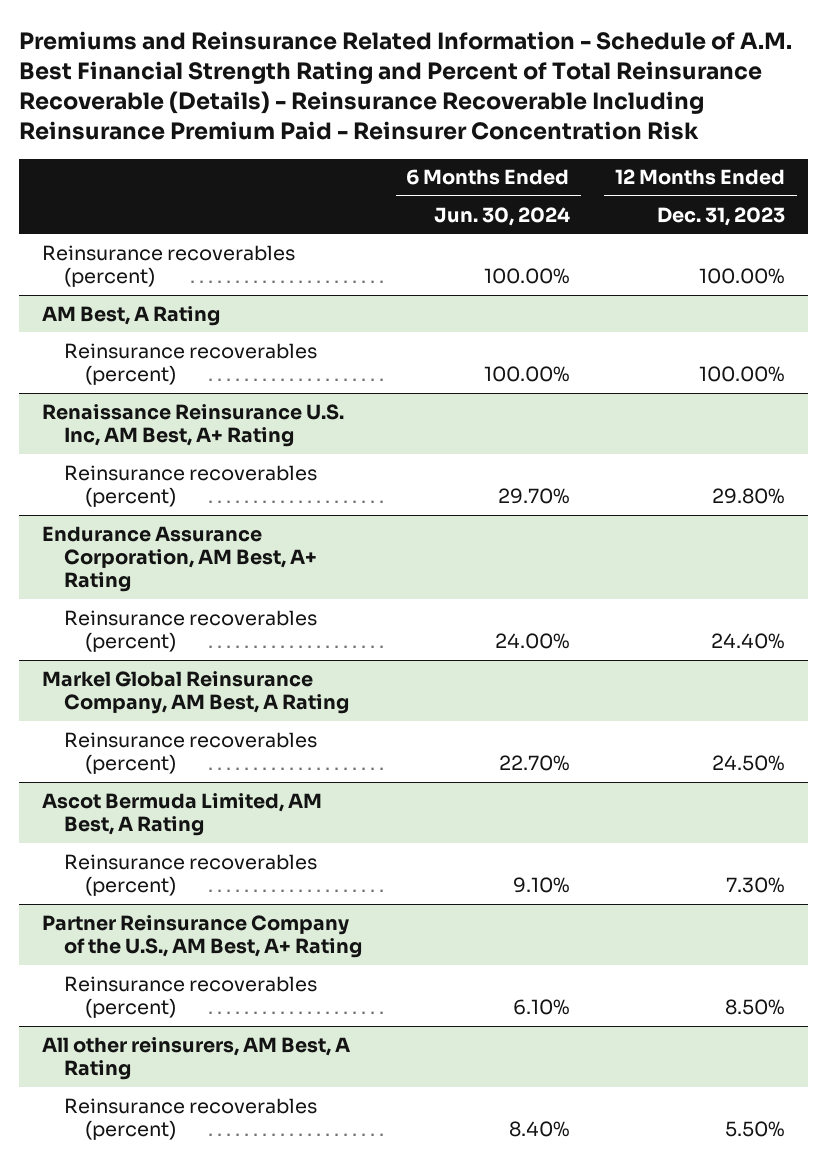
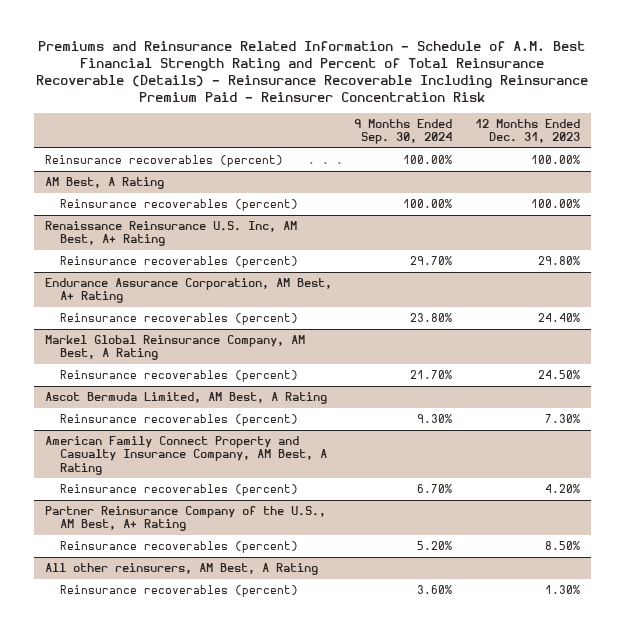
- | 6 Months Ended Jun. 30, 2024 | 12 Months Ended Dec. 31, 2023
+ | 9 Months Ended Sep. 30, 2024 | 12 Months Ended Dec. 31, 2023
+ American Family Connect Property and Casualty Insurance Company, AM Best, A Rating
+ Reinsurance recoverables (percent) | 6.70% | 4.20%
@ All other reinsurers, AM Best, A Rating
- Reinsurance recoverables (percent) | 8.40% | 5.50%
+ Reinsurance recoverables (percent) | 3.60% | 1.30%

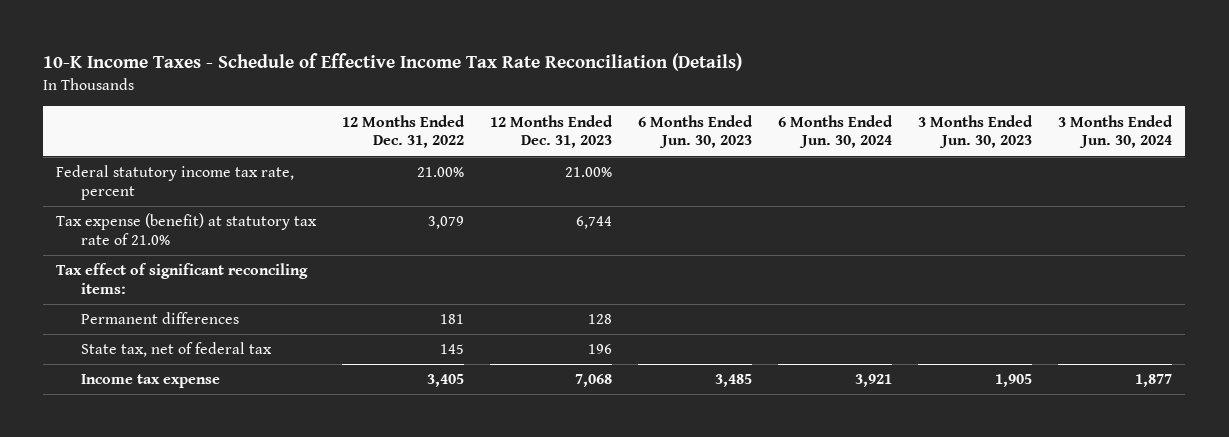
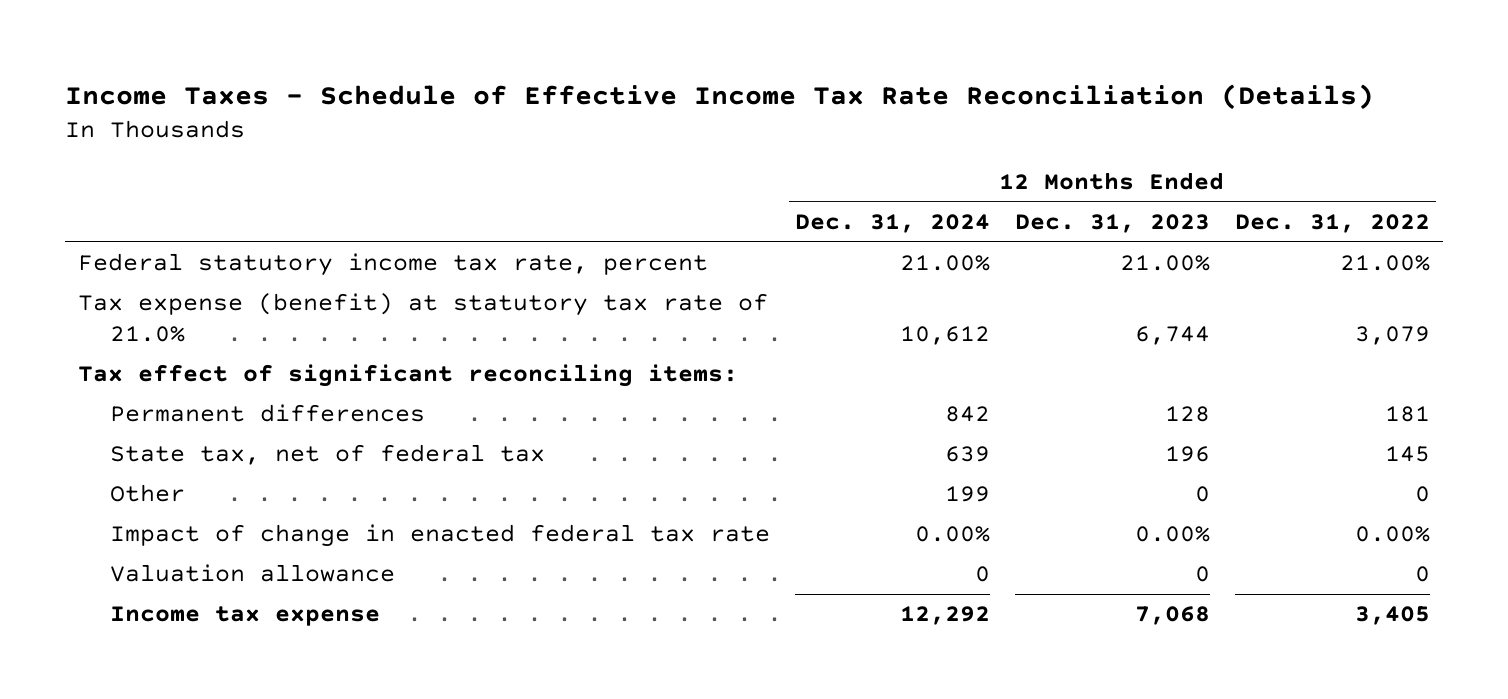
- 10-K Income Taxes - Schedule of Effective Income Tax Rate Reconciliation (Details)
+ Income Taxes - Schedule of Effective Income Tax Rate Reconciliation (Details)
- | 12 Months Ended Dec. 31, 2022 | 12 Months Ended Dec. 31, 2023 | 6 Months Ended Jun. 30, 2023 | 6 Months Ended Jun. 30, 2024 | 3 Months Ended Jun. 30, 2023 | 3 Months Ended Jun. 30, 2024
+ | 12 Months Ended Dec. 31, 2024 | 12 Months Ended Dec. 31, 2023 | 12 Months Ended Dec. 31, 2022
+ Other | 199 | 0 | 0
+ Impact of change in enacted federal tax rate | 0.00% | 0.00% | 0.00%
+ Valuation allowance | 0 | 0 | 0

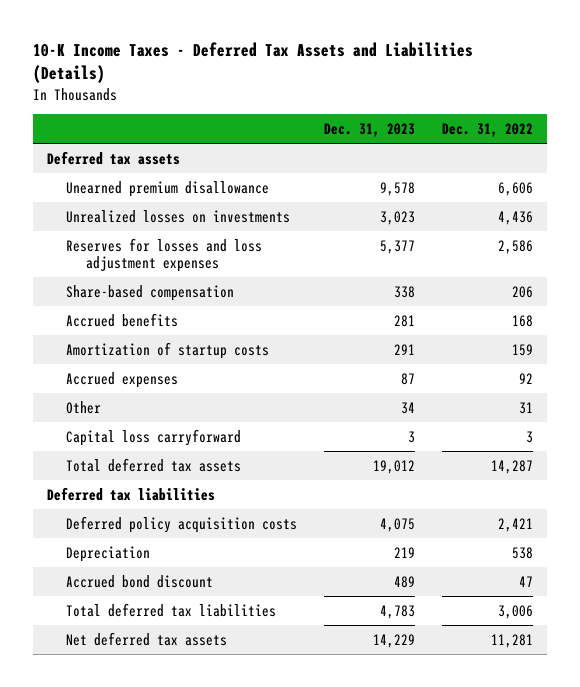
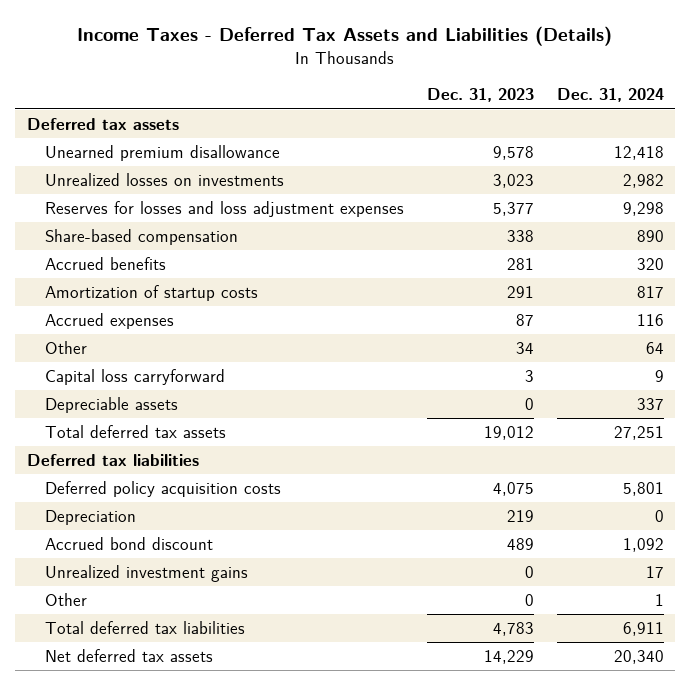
- 10-K Income Taxes - Deferred Tax Assets and Liabilities (Details)
+ Income Taxes - Deferred Tax Assets and Liabilities (Details)
- | Dec. 31, 2023 | Dec. 31, 2022
+ | Dec. 31, 2023 | Dec. 31, 2024
+ Depreciable assets | 0 | 337
+ Unrealized investment gains | 0 | 17
+ Other | 0 | 1

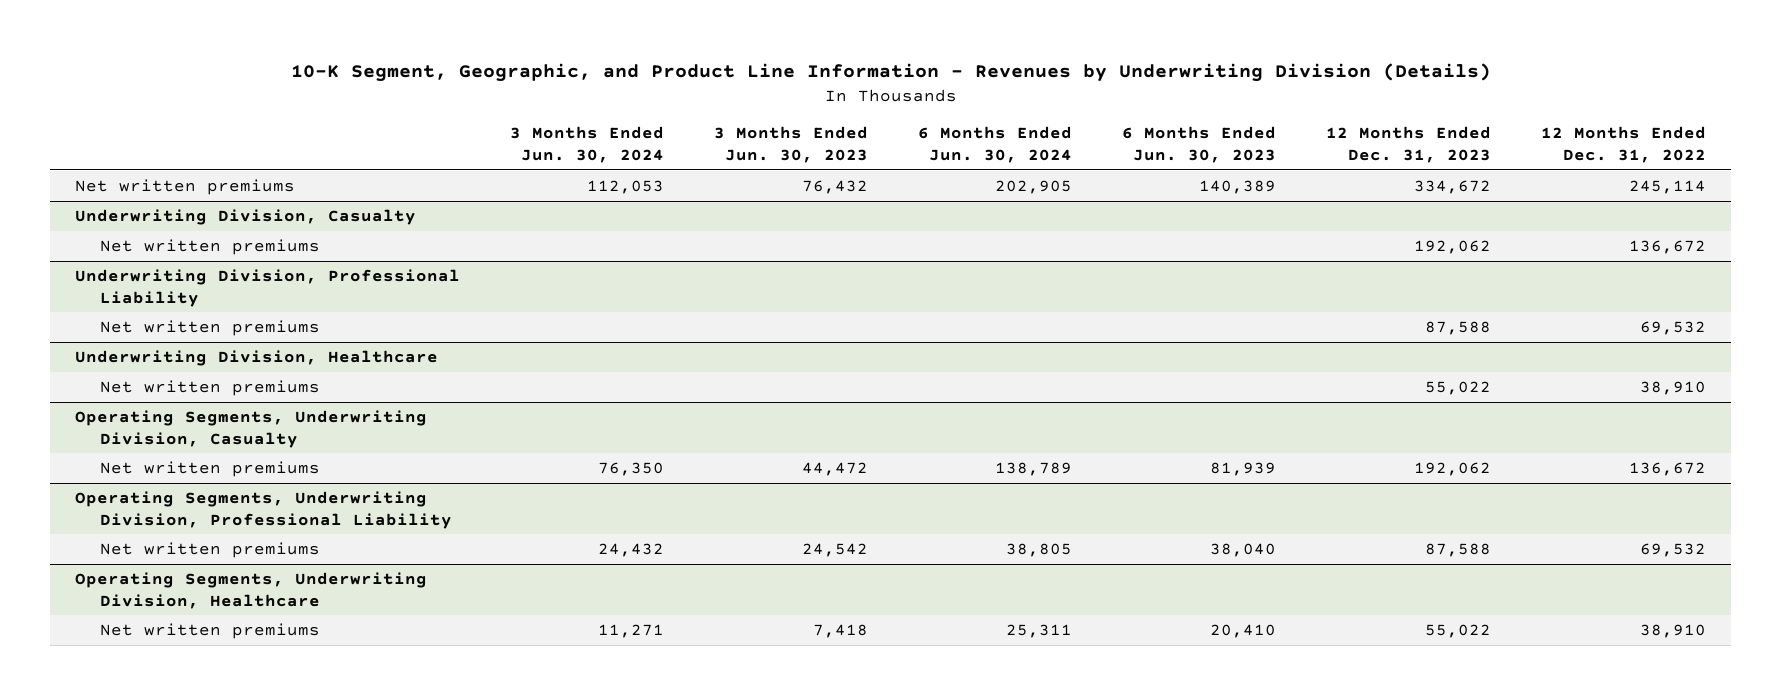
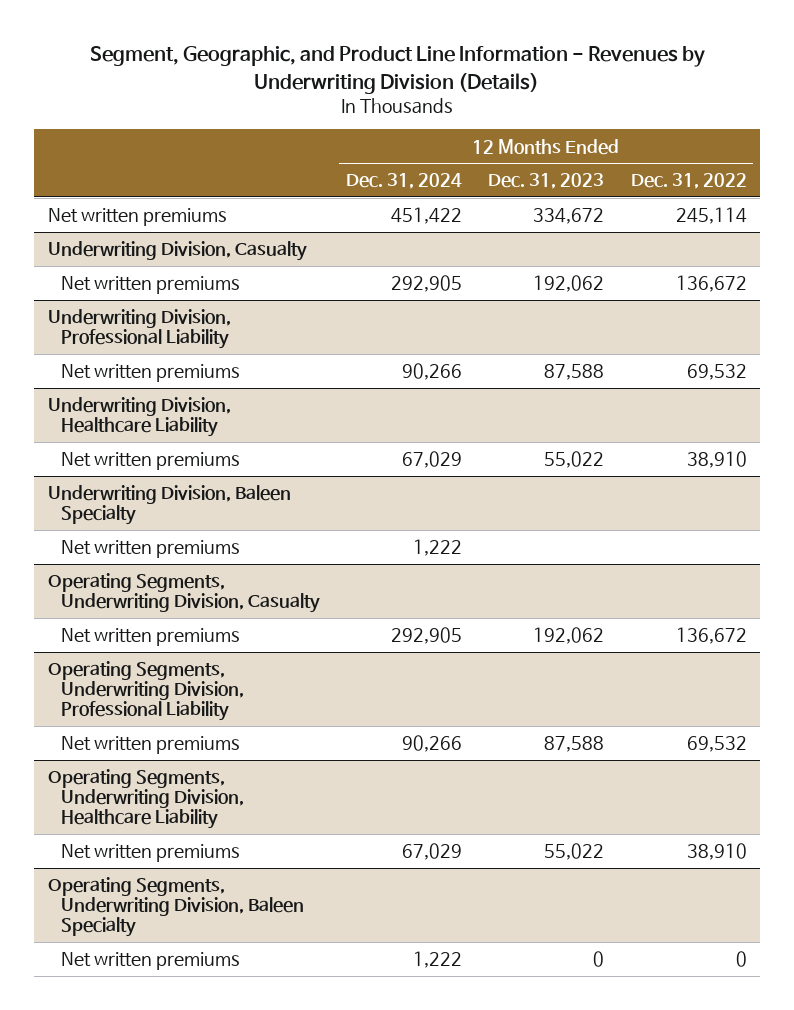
- 10-K Segment, Geographic, and Product Line Information - Revenues by Underwriting Division (Details)
+ Segment, Geographic, and Product Line Information - Revenues by Underwriting Division (Details)
- | 3 Months Ended Jun. 30, 2024 | 3 Months Ended Jun. 30, 2023 | 6 Months Ended Jun. 30, 2024 | 6 Months Ended Jun. 30, 2023 | 12 Months Ended Dec. 31, 2023 | 12 Months Ended Dec. 31, 2022
+ | 12 Months Ended Dec. 31, 2024 | 12 Months Ended Dec. 31, 2023 | 12 Months Ended Dec. 31, 2022
- Underwriting Division, Healthcare
+ Underwriting Division, Healthcare Liability
+ Underwriting Division, Baleen Specialty
+ Net written premiums | 1,222 | |
- Operating Segments, Underwriting Division, Healthcare
+ Operating Segments, Underwriting Division, Healthcare Liability
+ Operating Segments, Underwriting Division, Baleen Specialty
+ Net written premiums | 1,222 | 0 | 0

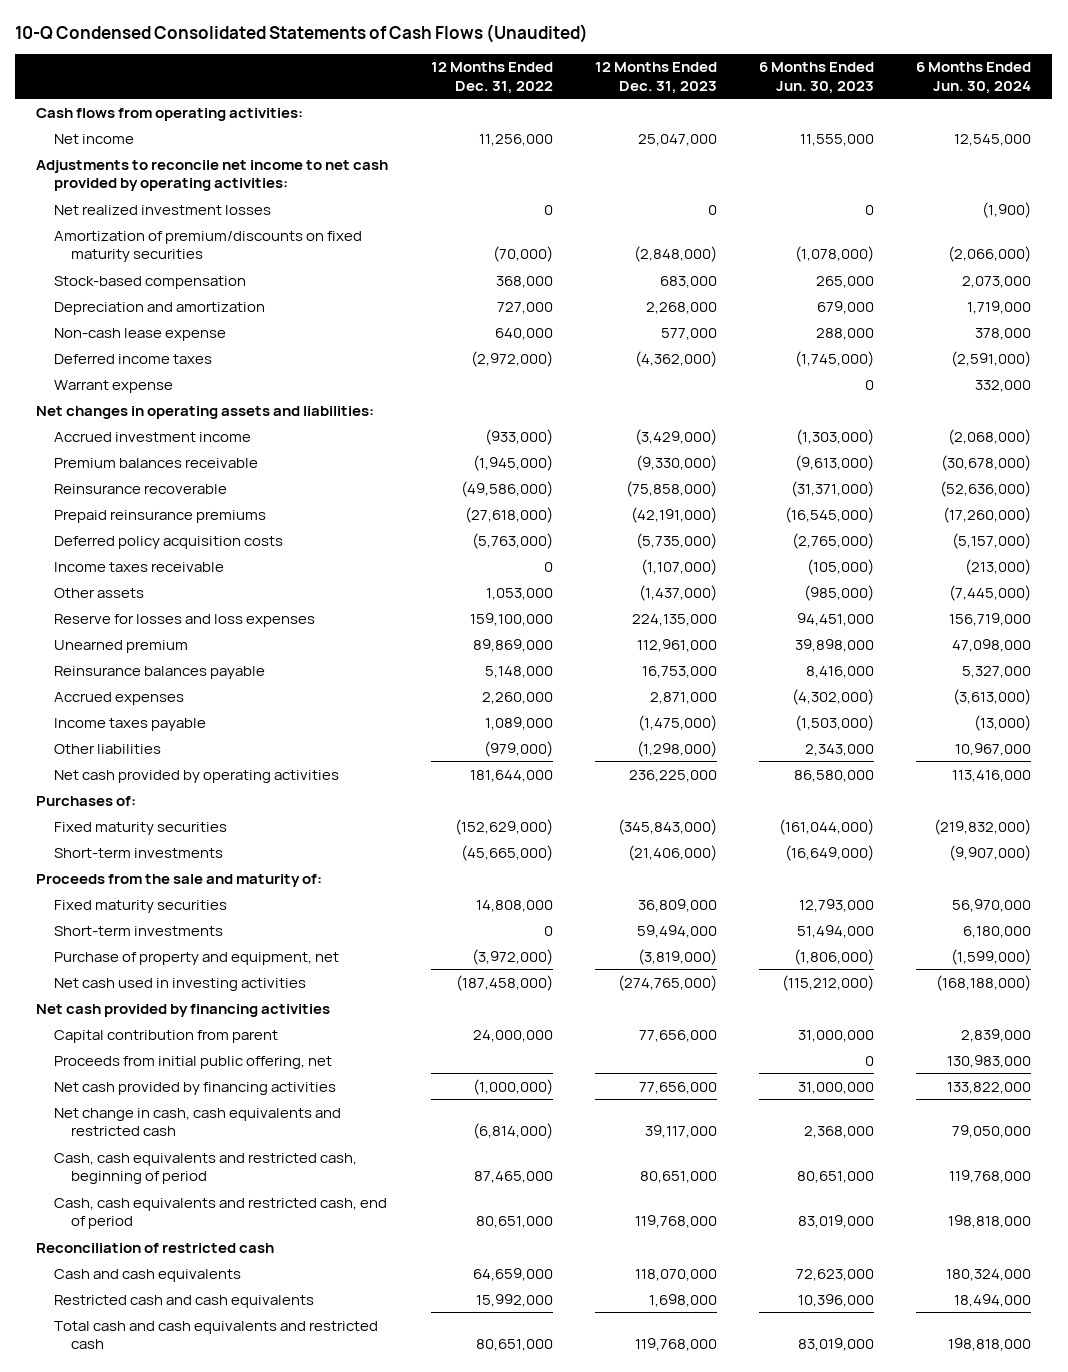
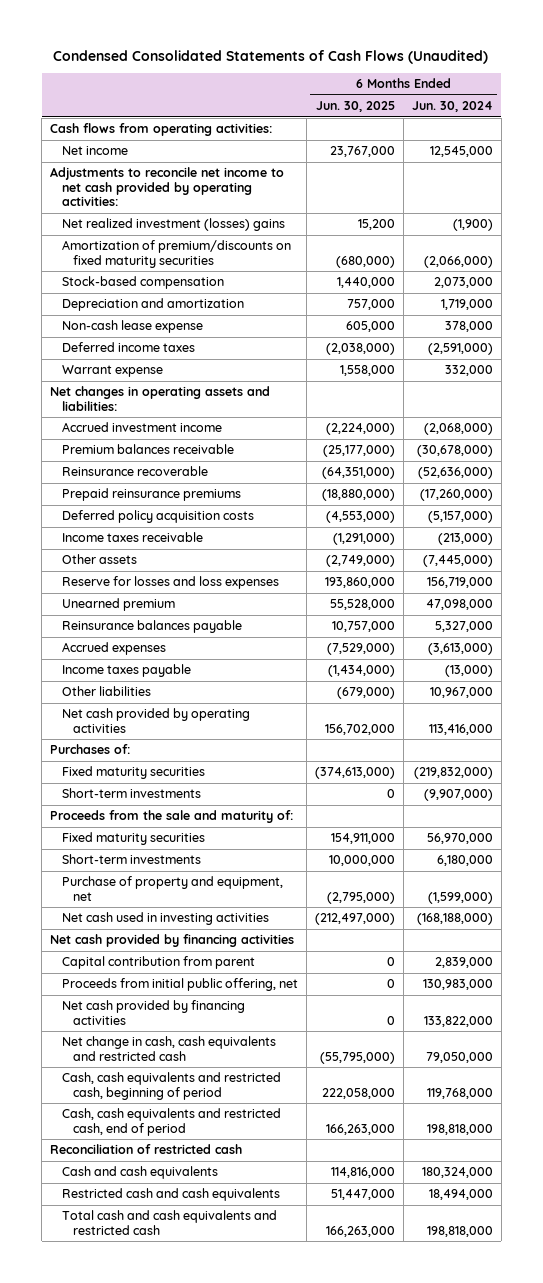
- 10-Q Condensed Consolidated Statements of Cash Flows (Unaudited)
+ Condensed Consolidated Statements of Cash Flows (Unaudited)
- | 12 Months Ended Dec. 31, 2022 | 12 Months Ended Dec. 31, 2023 | 6 Months Ended Jun. 30, 2023 | 6 Months Ended Jun. 30, 2024
+ | 6 Months Ended Jun. 30, 2025 | 6 Months Ended Jun. 30, 2024
- Net realized investment losses | 0 | 0 | 0 | (1,900)
+ Net realized investment (losses) gains | 15,200 | (1,900)

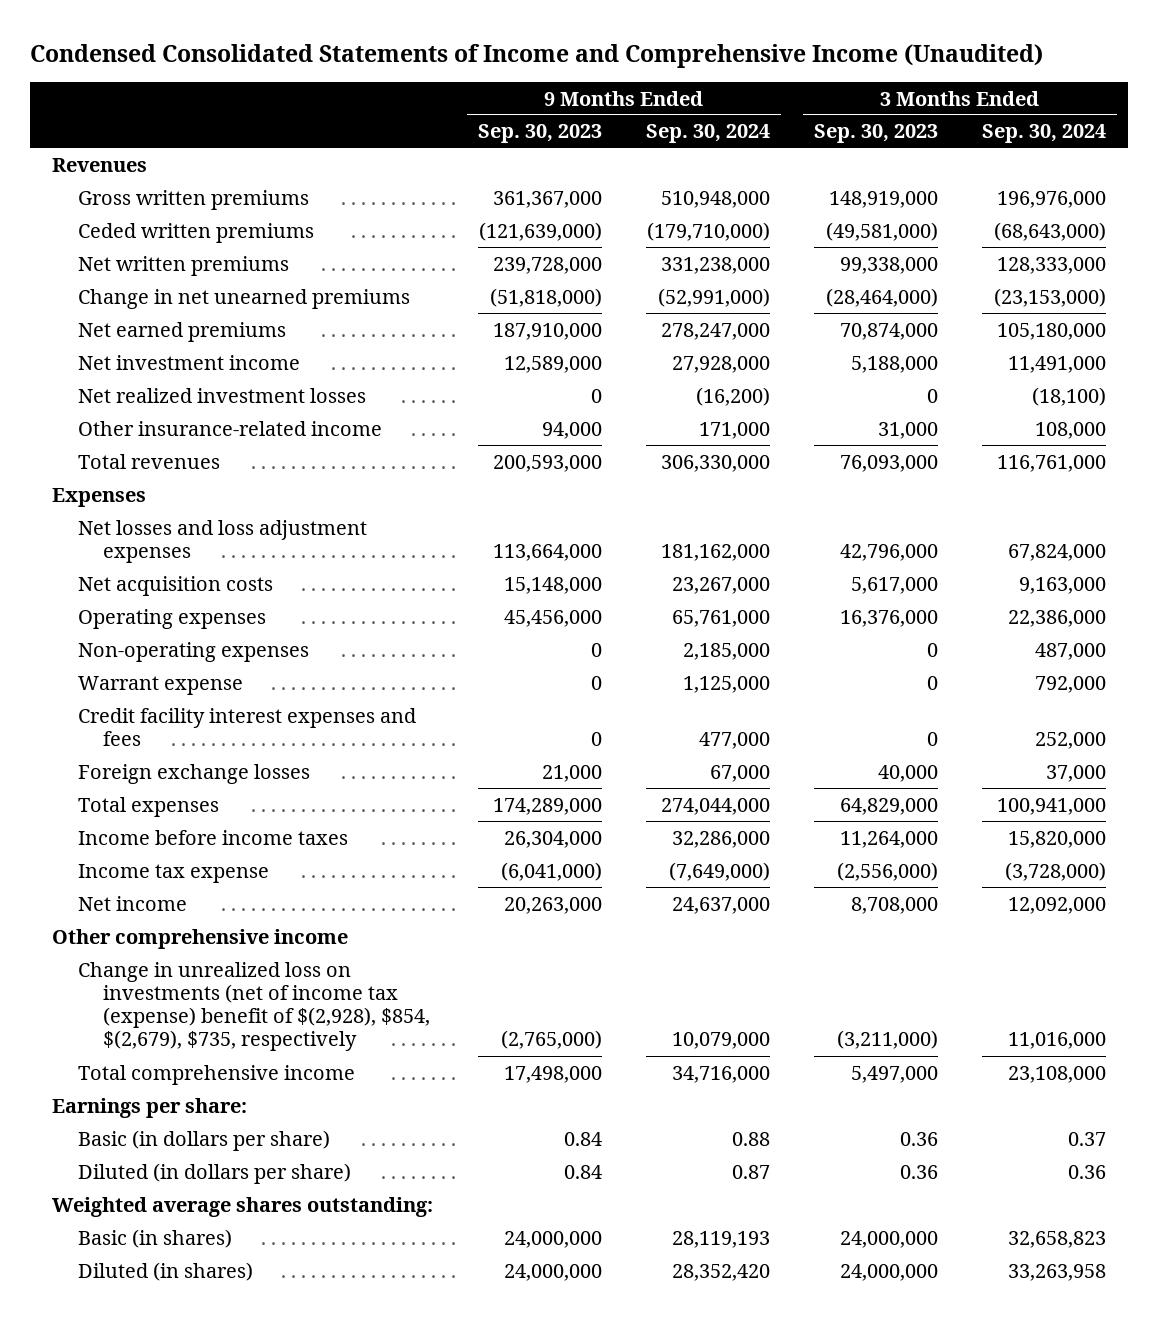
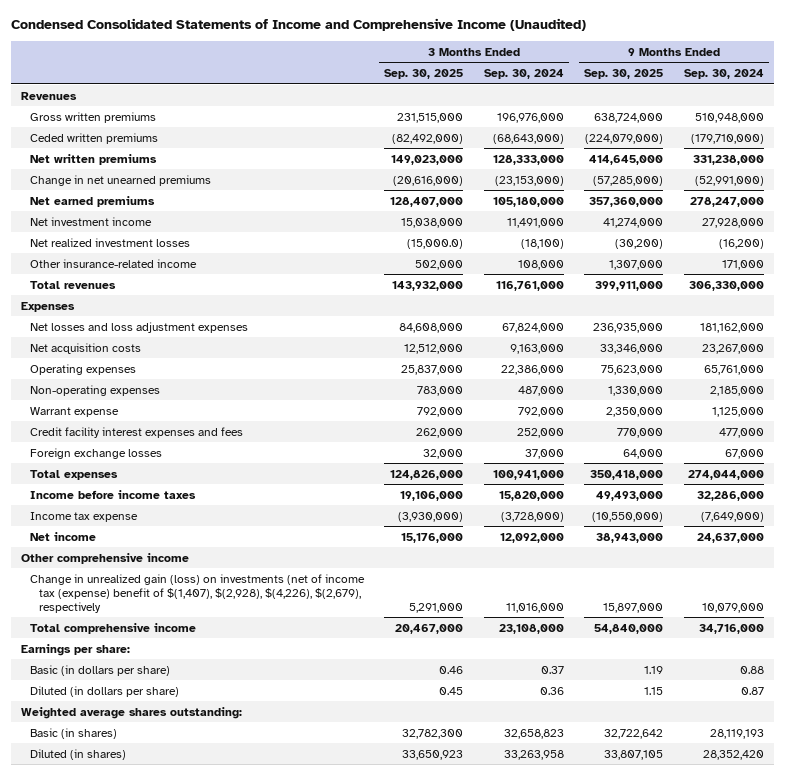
- | 9 Months Ended Sep. 30, 2023 | 9 Months Ended Sep. 30, 2024 | 3 Months Ended Sep. 30, 2023 | 3 Months Ended Sep. 30, 2024
+ | 3 Months Ended Sep. 30, 2025 | 3 Months Ended Sep. 30, 2024 | 9 Months Ended Sep. 30, 2025 | 9 Months Ended Sep. 30, 2024
- Change in unrealized loss on investments (net of income tax (expense) benefit of $(2,928), $854, $(2,679), $735, respectively | (2,765,000) | 10,079,000 | (3,211,000) | 11,016,000
+ Change in unrealized gain (loss) on investments (net of income tax (expense) benefit of $(1,407), $(2,928), $(4,226), $(2,679), respectively | 5,291,000 | 11,016,000 | 15,897,000 | 10,079,000

